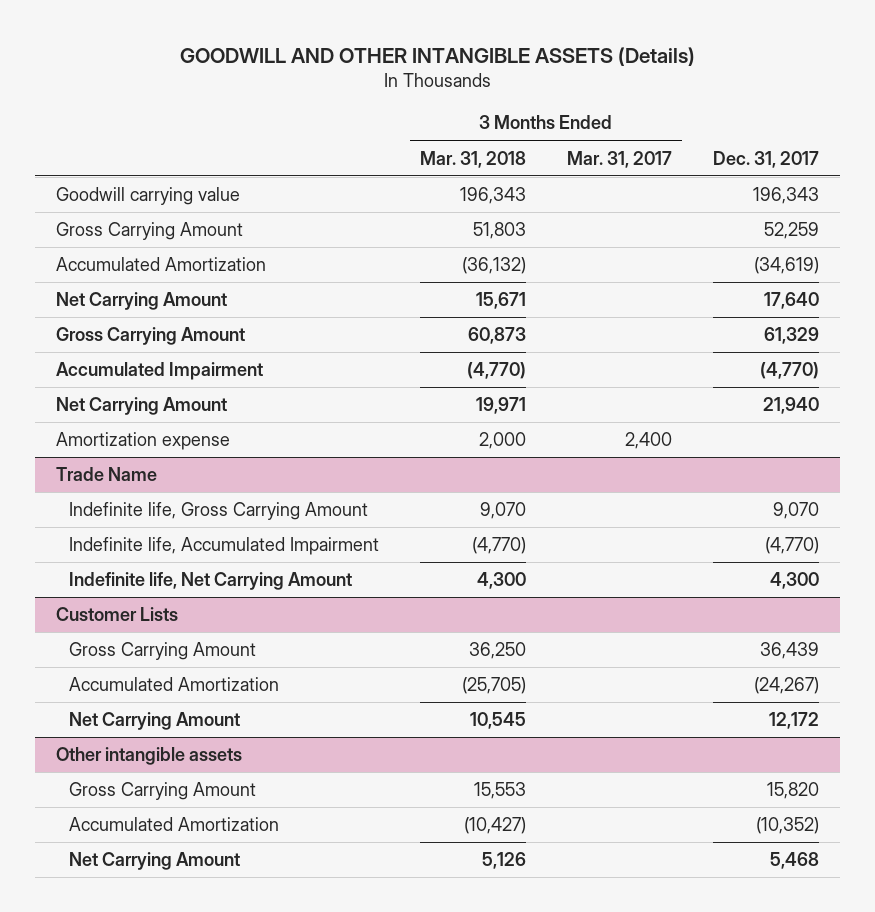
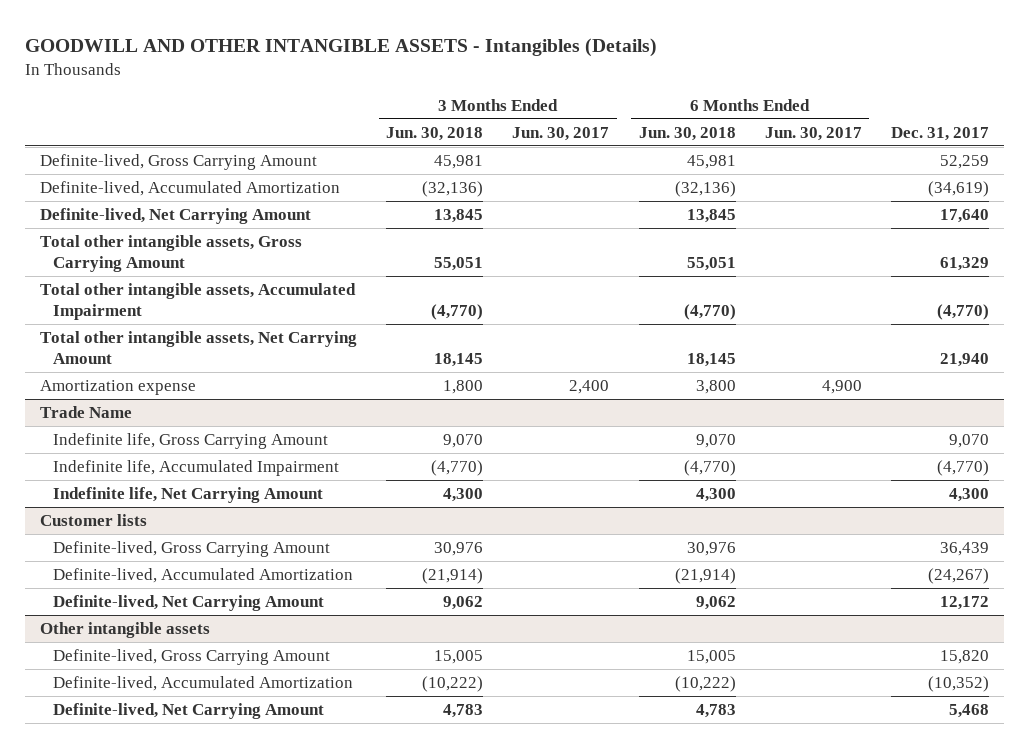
- GOODWILL AND OTHER INTANGIBLE ASSETS (Details)
+ GOODWILL AND OTHER INTANGIBLE ASSETS - Intangibles (Details)
- | 3 Months Ended Mar. 31, 2018 | 3 Months Ended Mar. 31, 2017 | Dec. 31, 2017
+ | 3 Months Ended Jun. 30, 2018 | 3 Months Ended Jun. 30, 2017 | 6 Months Ended Jun. 30, 2018 | 6 Months Ended Jun. 30, 2017 | Dec. 31, 2017
- Goodwill carrying value | 196,343 | | 196,343
- Gross Carrying Amount | 51,803 | | 52,259
- Accumulated Amortization | (36,132) | | (34,619)
- Net Carrying Amount | 15,671 | | 17,640
- Gross Carrying Amount | 60,873 | | 61,329
- Accumulated Impairment | (4,770) | | (4,770)
- Net Carrying Amount | 19,971 | | 21,940
+ Definite-lived, Gross Carrying Amount | 45,981 | | 45,981 | | 52,259
+ Definite-lived, Accumulated Amortization | (32,136) | | (32,136) | | (34,619)
+ Definite-lived, Net Carrying Amount | 13,845 | | 13,845 | | 17,640
+ Total other intangible assets, Gross Carrying Amount | 55,051 | | 55,051 | | 61,329
+ Total other intangible assets, Accumulated Impairment | (4,770) | | (4,770) | | (4,770)
+ Total other intangible assets, Net Carrying Amount | 18,145 | | 18,145 | | 21,940
- Customer Lists
- Gross Carrying Amount | 36,250 | | 36,439
- Accumulated Amortization | (25,705) | | (24,267)
- Net Carrying Amount | 10,545 | | 12,172
+ Customer lists
+ Definite-lived, Gross Carrying Amount | 30,976 | | 30,976 | | 36,439
+ Definite-lived, Accumulated Amortization | (21,914) | | (21,914) | | (24,267)
+ Definite-lived, Net Carrying Amount | 9,062 | | 9,062 | | 12,172
@ Other intangible assets
- Gross Carrying Amount | 15,553 | | 15,820
- Accumulated Amortization | (10,427) | | (10,352)
- Net Carrying Amount | 5,126 | | 5,468
+ Definite-lived, Gross Carrying Amount | 15,005 | | 15,005 | | 15,820
+ Definite-lived, Accumulated Amortization | (10,222) | | (10,222) | | (10,352)
+ Definite-lived, Net Carrying Amount | 4,783 | | 4,783 | | 5,468

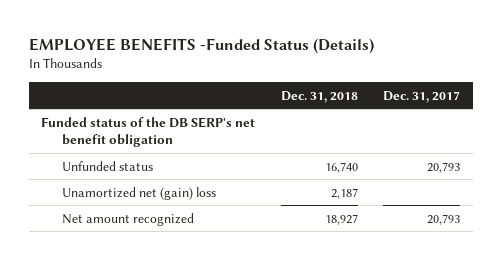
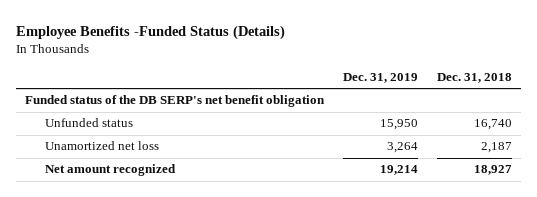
- EMPLOYEE BENEFITS -Funded Status (Details)
+ Employee Benefits -Funded Status (Details)
- | Dec. 31, 2018 | Dec. 31, 2017
+ | Dec. 31, 2019 | Dec. 31, 2018
- Unamortized net (gain) loss | 2,187 |
+ Unamortized net loss | 3,264 | 2,187

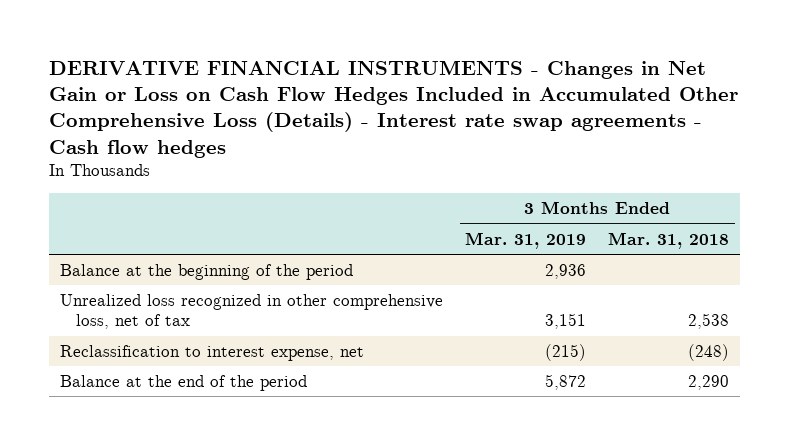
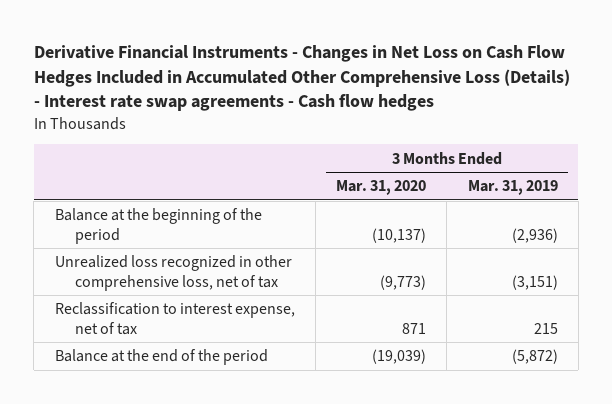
- DERIVATIVE FINANCIAL INSTRUMENTS - Changes in Net Gain or Loss on Cash Flow Hedges Included in Accumulated Other Comprehensive Loss (Details) - Interest rate swap agreements - Cash flow hedges
+ Derivative Financial Instruments - Changes in Net Loss on Cash Flow Hedges Included in Accumulated Other Comprehensive Loss (Details) - Interest rate swap agreements - Cash flow hedges
- | 3 Months Ended Mar. 31, 2019 | 3 Months Ended Mar. 31, 2018
+ | 3 Months Ended Mar. 31, 2020 | 3 Months Ended Mar. 31, 2019
- Balance at the beginning of the period | 2,936 |
- Unrealized loss recognized in other comprehensive loss, net of tax | 3,151 | 2,538
- Reclassification to interest expense, net | (215) | (248)
- Balance at the end of the period | 5,872 | 2,290
+ Balance at the beginning of the period | (10,137) | (2,936)
+ Unrealized loss recognized in other comprehensive loss, net of tax | (9,773) | (3,151)
+ Reclassification to interest expense, net of tax | 871 | 215
+ Balance at the end of the period | (19,039) | (5,872)

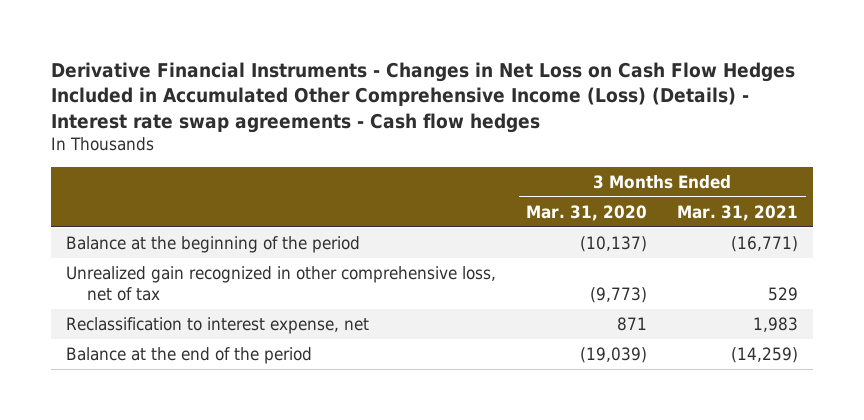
- Derivative Financial Instruments - Changes in Net Loss on Cash Flow Hedges Included in Accumulated Other Comprehensive Loss (Details) - Interest rate swap agreements - Cash flow hedges
+ Derivative Financial Instruments - Changes in Net Loss on Cash Flow Hedges Included in Accumulated Other Comprehensive Income (Loss) (Details) - Interest rate swap agreements - Cash flow hedges
- | 3 Months Ended Mar. 31, 2020 | 3 Months Ended Mar. 31, 2019
+ | 3 Months Ended Mar. 31, 2020 | 3 Months Ended Mar. 31, 2021
- Unrealized loss recognized in other comprehensive loss, net of tax | (9,773) | (3,151)
- Reclassification to interest expense, net of tax | 871 | 215
+ Unrealized gain recognized in other comprehensive loss, net of tax | (9,773) | 529
+ Reclassification to interest expense, net | 871 | 1,983

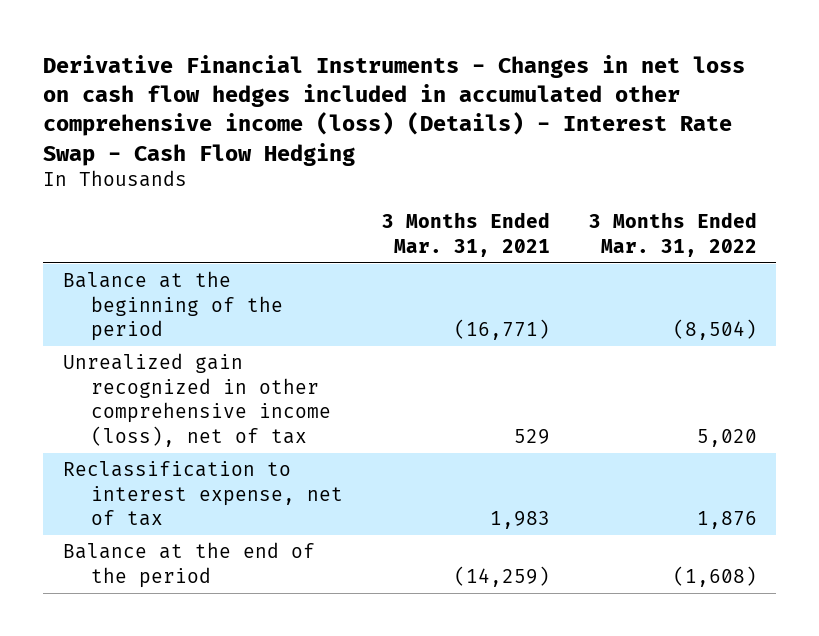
- Derivative Financial Instruments - Changes in Net Loss on Cash Flow Hedges Included in Accumulated Other Comprehensive Income (Loss) (Details) - Interest rate swap agreements - Cash flow hedges
+ Derivative Financial Instruments - Changes in net loss on cash flow hedges included in accumulated other comprehensive income (loss) (Details) - Interest Rate Swap - Cash Flow Hedging
- | 3 Months Ended Mar. 31, 2020 | 3 Months Ended Mar. 31, 2021
+ | 3 Months Ended Mar. 31, 2021 | 3 Months Ended Mar. 31, 2022
- Unrealized gain recognized in other comprehensive loss, net of tax | (9,773) | 529
- Reclassification to interest expense, net | 871 | 1,983
+ Unrealized gain recognized in other comprehensive income (loss), net of tax | 529 | 5,020
+ Reclassification to interest expense, net of tax | 1,983 | 1,876

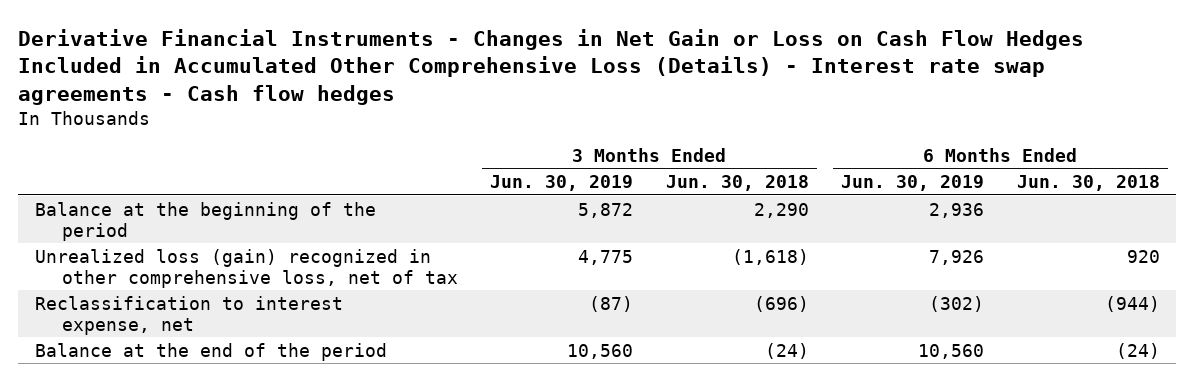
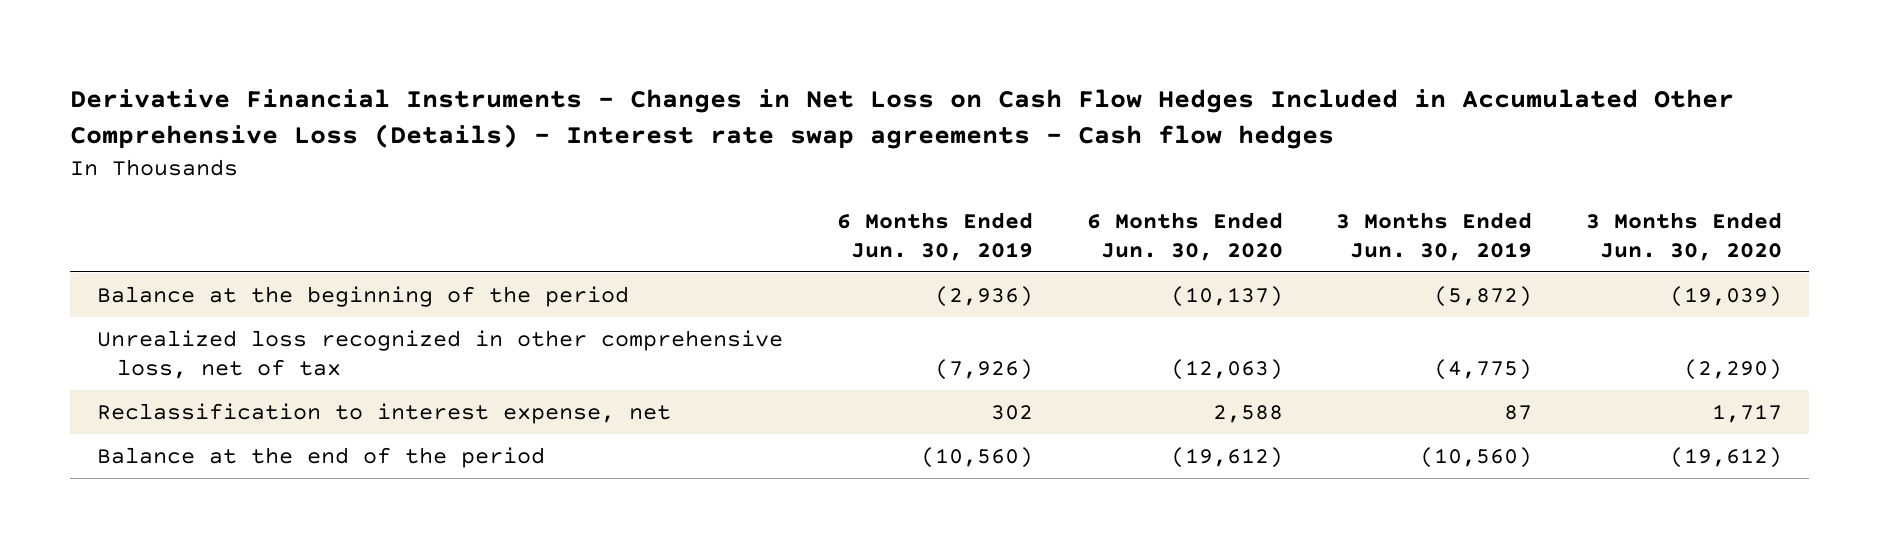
- Derivative Financial Instruments - Changes in Net Gain or Loss on Cash Flow Hedges Included in Accumulated Other Comprehensive Loss (Details) - Interest rate swap agreements - Cash flow hedges
+ Derivative Financial Instruments - Changes in Net Loss on Cash Flow Hedges Included in Accumulated Other Comprehensive Loss (Details) - Interest rate swap agreements - Cash flow hedges
- | 3 Months Ended Jun. 30, 2019 | 3 Months Ended Jun. 30, 2018 | 6 Months Ended Jun. 30, 2019 | 6 Months Ended Jun. 30, 2018
+ | 6 Months Ended Jun. 30, 2019 | 6 Months Ended Jun. 30, 2020 | 3 Months Ended Jun. 30, 2019 | 3 Months Ended Jun. 30, 2020
- Balance at the beginning of the period | 5,872 | 2,290 | 2,936 |
- Unrealized loss (gain) recognized in other comprehensive loss, net of tax | 4,775 | (1,618) | 7,926 | 920
- Reclassification to interest expense, net | (87) | (696) | (302) | (944)
- Balance at the end of the period | 10,560 | (24) | 10,560 | (24)
+ Balance at the beginning of the period | (2,936) | (10,137) | (5,872) | (19,039)
+ Unrealized loss recognized in other comprehensive loss, net of tax | (7,926) | (12,063) | (4,775) | (2,290)
+ Reclassification to interest expense, net | 302 | 2,588 | 87 | 1,717
+ Balance at the end of the period | (10,560) | (19,612) | (10,560) | (19,612)

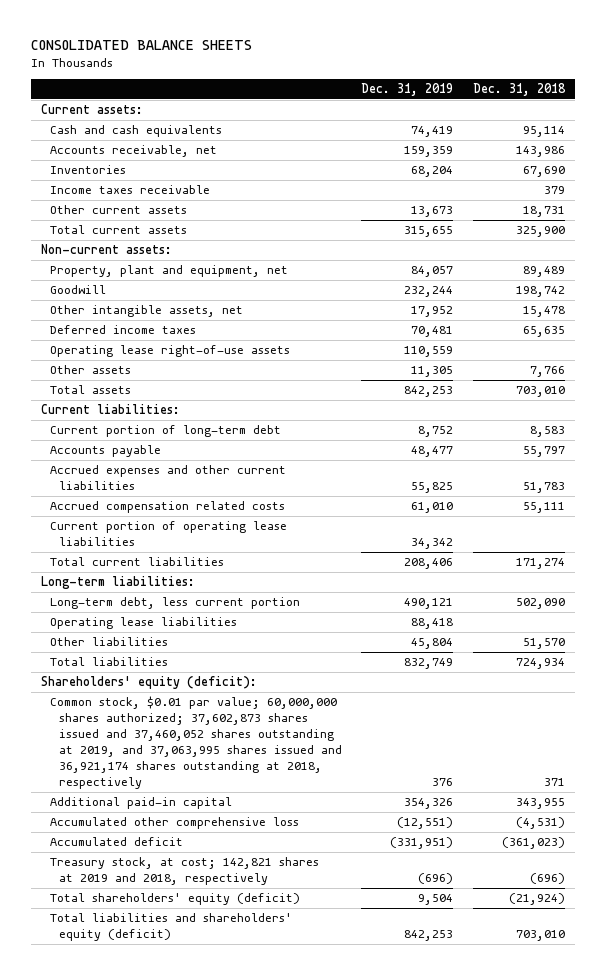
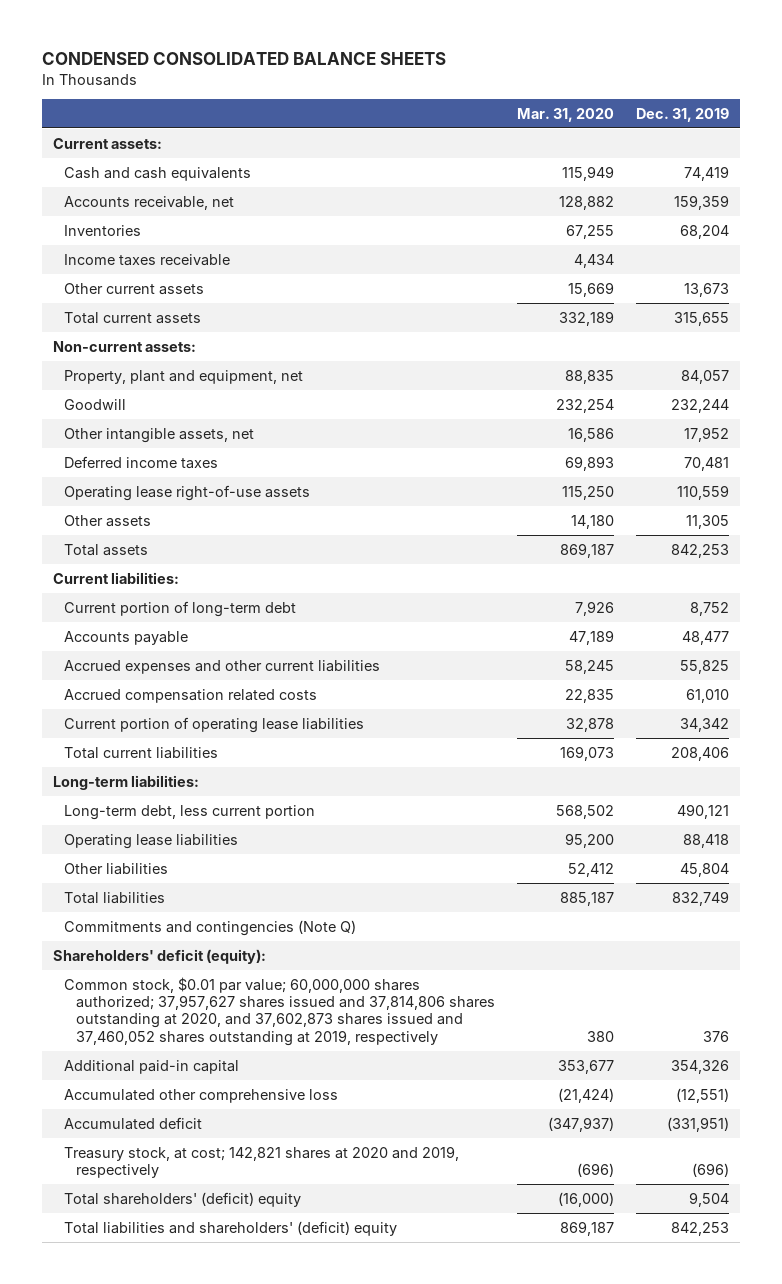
- CONSOLIDATED BALANCE SHEETS
+ CONDENSED CONSOLIDATED BALANCE SHEETS
- | Dec. 31, 2019 | Dec. 31, 2018
+ | Mar. 31, 2020 | Dec. 31, 2019
- Shareholders' equity (deficit):
- Common stock, $0.01 par value; 60,000,000 shares authorized; 37,602,873 shares issued and 37,460,052 shares outstanding at 2019, and 37,063,995 shares issued and 36,921,174 shares outstanding at 2018, respectively | 376 | 371
+ Commitments and contingencies (Note Q)
+ Shareholders' deficit (equity):
+ Common stock, $0.01 par value; 60,000,000 shares authorized; 37,957,627 shares issued and 37,814,806 shares outstanding at 2020, and 37,602,873 shares issued and 37,460,052 shares outstanding at 2019, respectively | 380 | 376
- Treasury stock, at cost; 142,821 shares at 2019 and 2018, respectively | (696) | (696)
- Total shareholders' equity (deficit) | 9,504 | (21,924)
- Total liabilities and shareholders' equity (deficit) | 842,253 | 703,010
+ Treasury stock, at cost; 142,821 shares at 2020 and 2019, respectively | (696) | (696)
+ Total shareholders' (deficit) equity | (16,000) | 9,504
+ Total liabilities and shareholders' (deficit) equity | 869,187 | 842,253

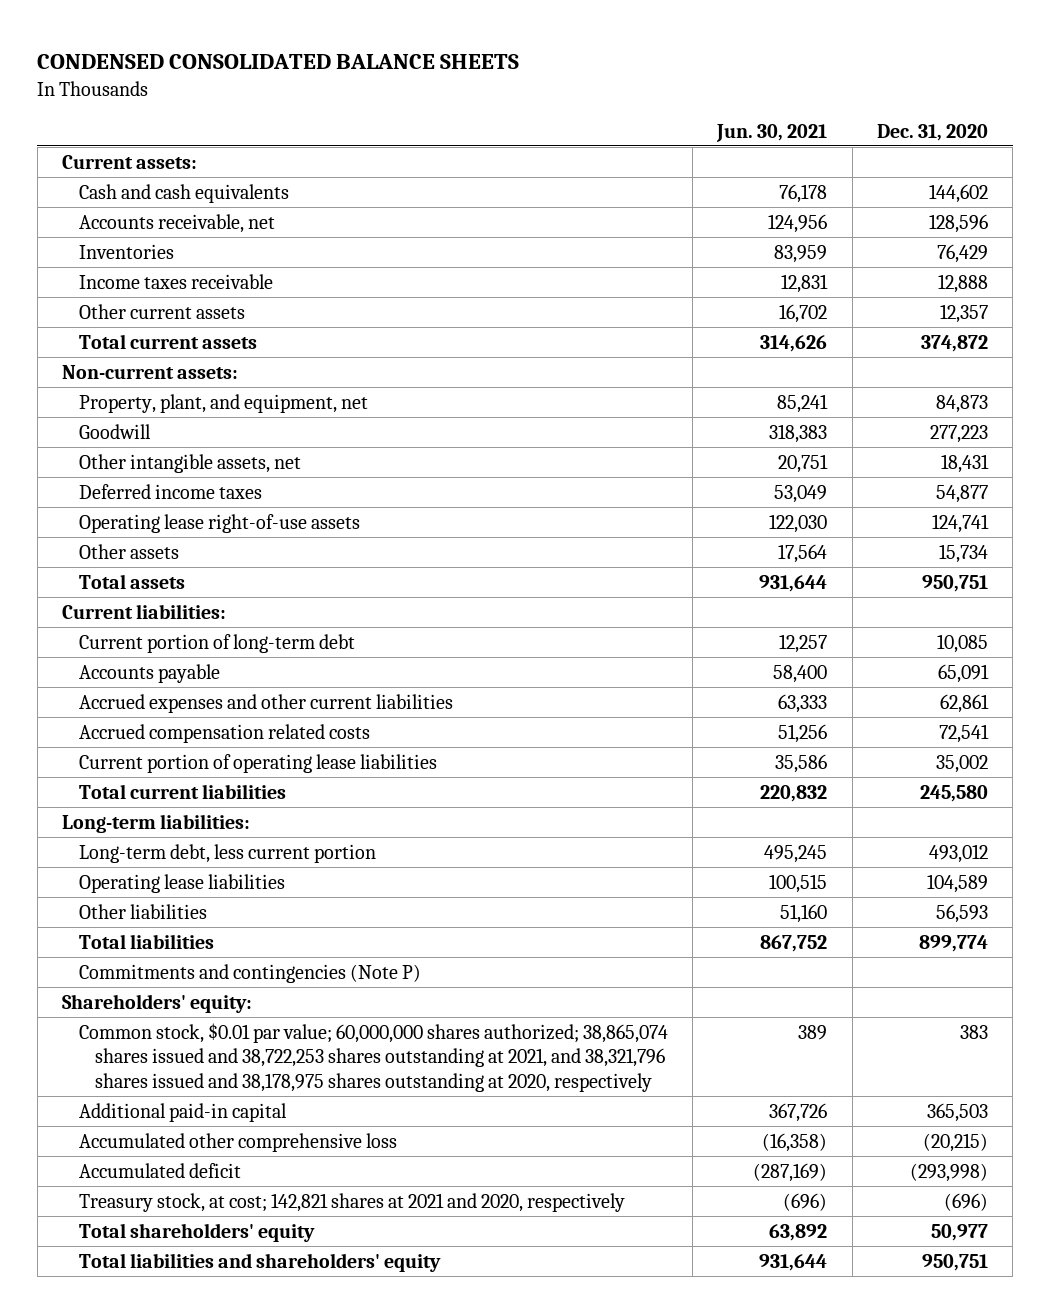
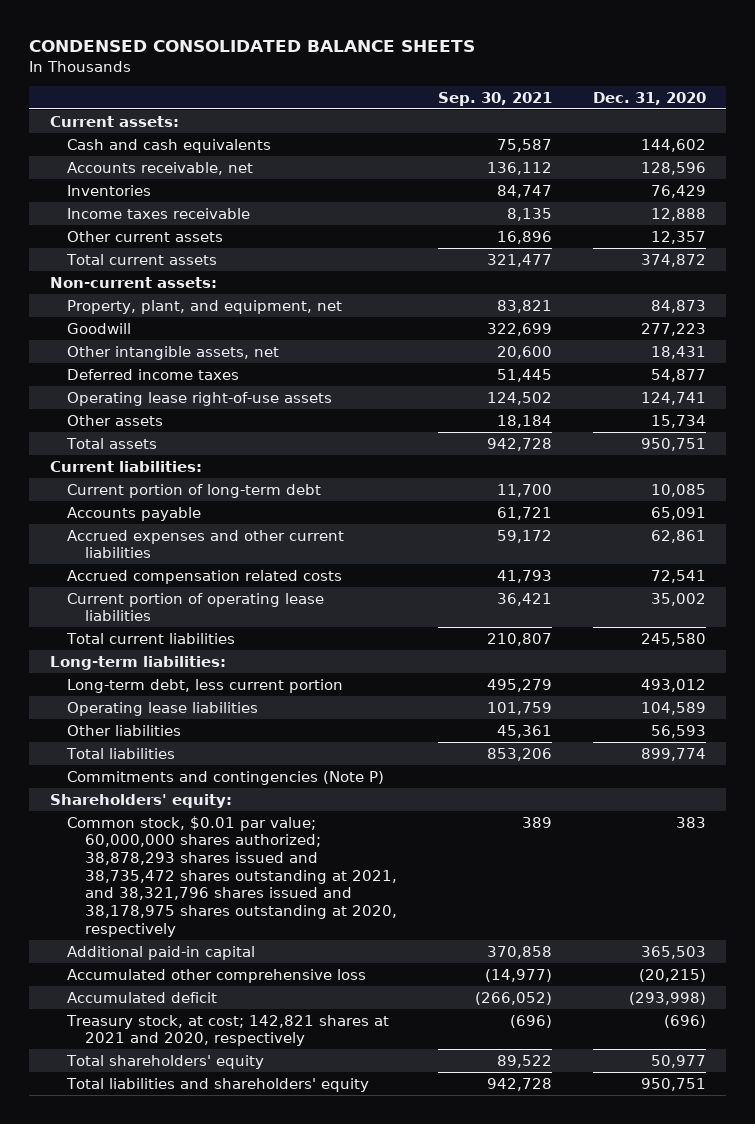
- | Jun. 30, 2021 | Dec. 31, 2020
+ | Sep. 30, 2021 | Dec. 31, 2020
- Common stock, $0.01 par value; 60,000,000 shares authorized; 38,865,074 shares issued and 38,722,253 shares outstanding at 2021, and 38,321,796 shares issued and 38,178,975 shares outstanding at 2020, respectively | 389 | 383
+ Common stock, $0.01 par value; 60,000,000 shares authorized; 38,878,293 shares issued and 38,735,472 shares outstanding at 2021, and 38,321,796 shares issued and 38,178,975 shares outstanding at 2020, respectively | 389 | 383

